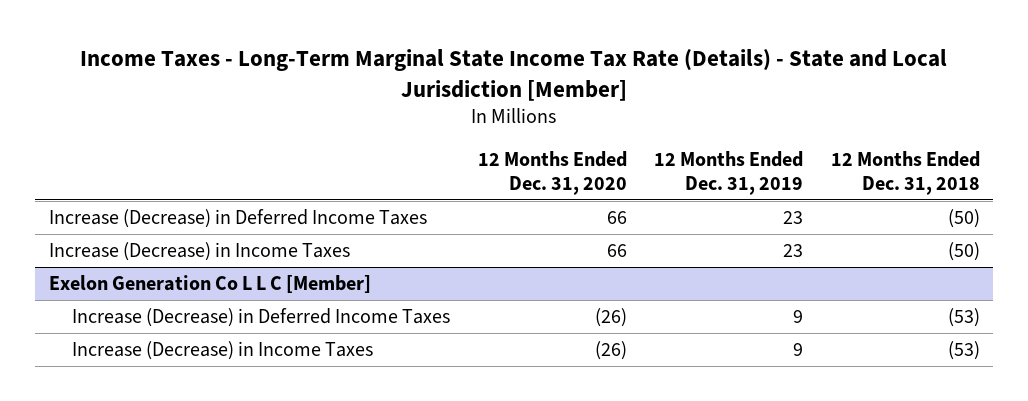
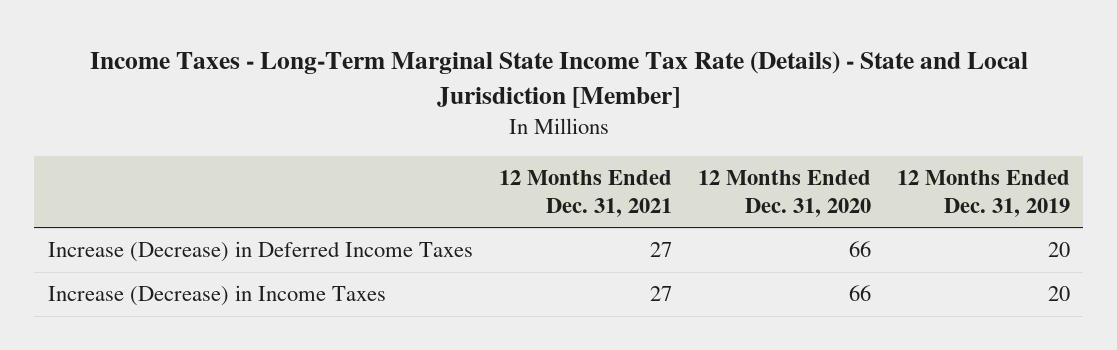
- | 12 Months Ended Dec. 31, 2020 | 12 Months Ended Dec. 31, 2019 | 12 Months Ended Dec. 31, 2018
+ | 12 Months Ended Dec. 31, 2021 | 12 Months Ended Dec. 31, 2020 | 12 Months Ended Dec. 31, 2019
- Increase (Decrease) in Deferred Income Taxes | 66 | 23 | (50)
- Increase (Decrease) in Income Taxes | 66 | 23 | (50)
- Exelon Generation Co L L C [Member]
- Increase (Decrease) in Deferred Income Taxes | (26) | 9 | (53)
- Increase (Decrease) in Income Taxes | (26) | 9 | (53)
+ Increase (Decrease) in Deferred Income Taxes | 27 | 66 | 20
+ Increase (Decrease) in Income Taxes | 27 | 66 | 20

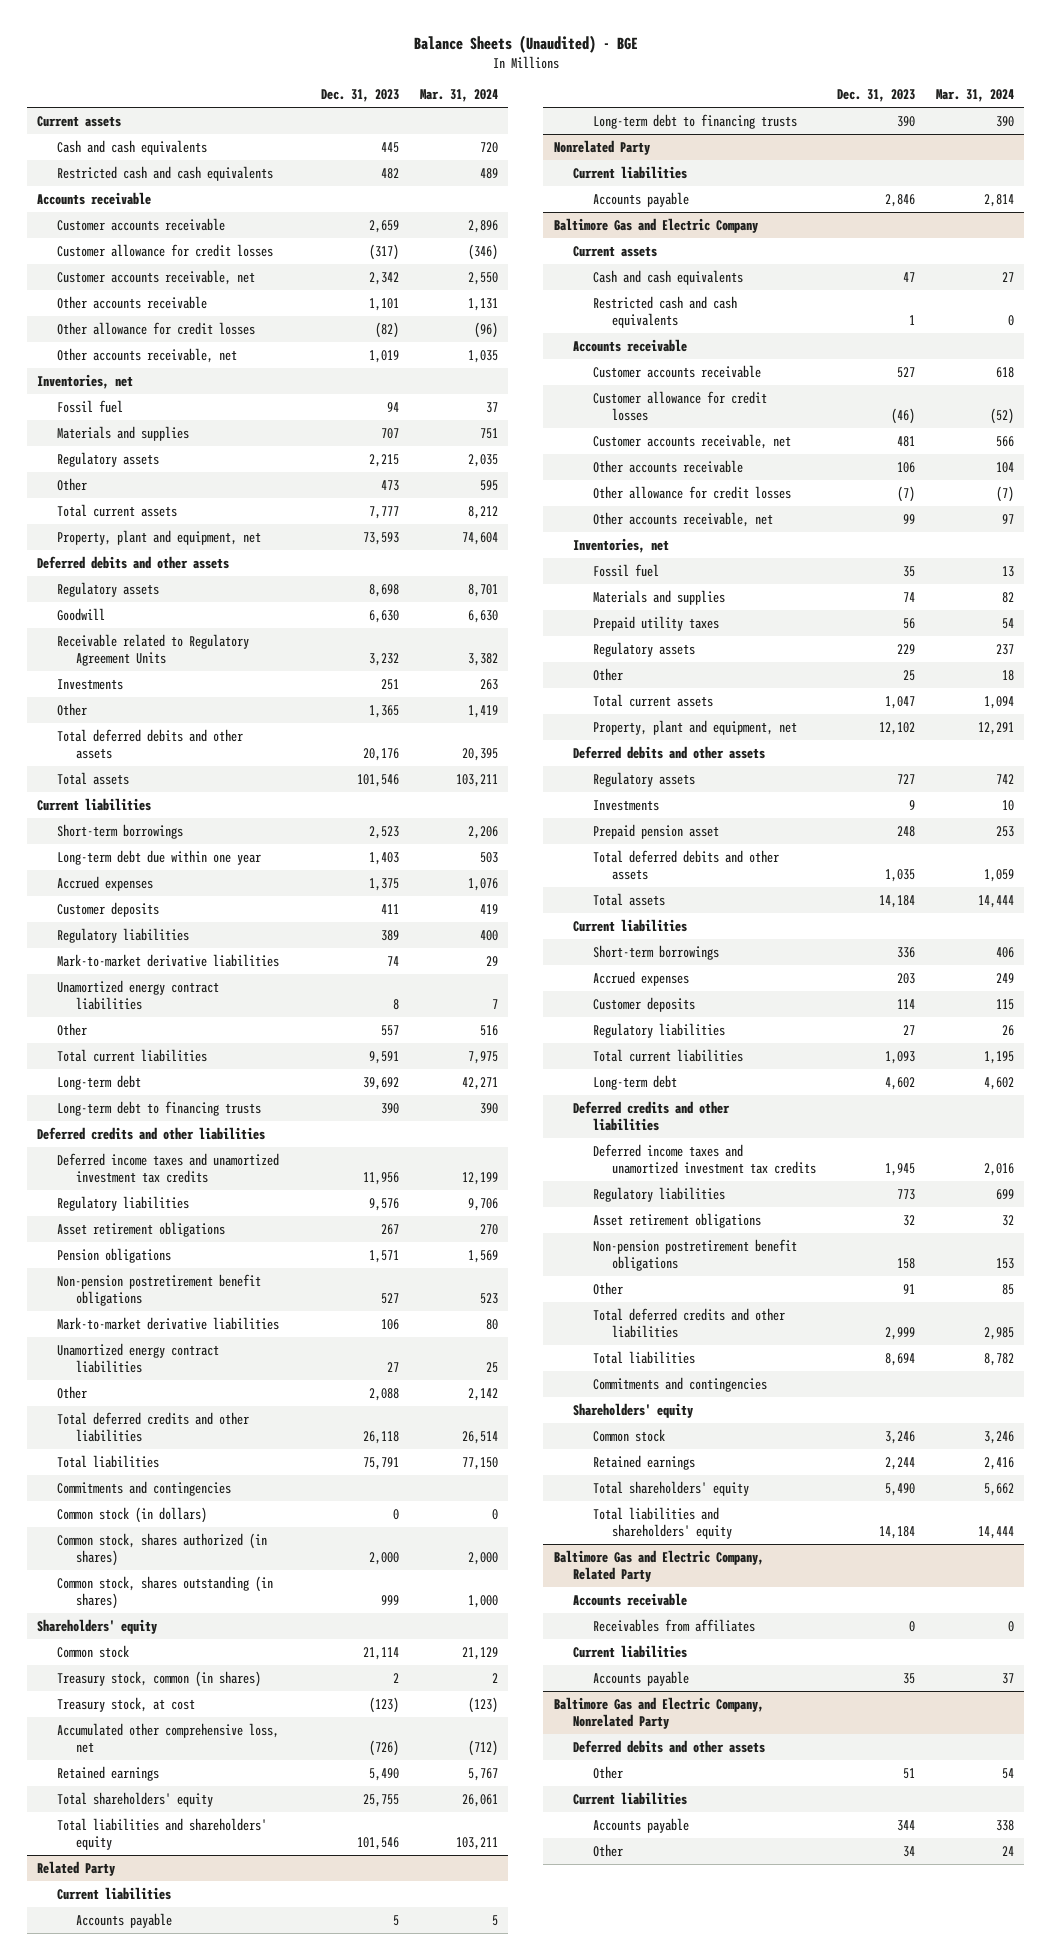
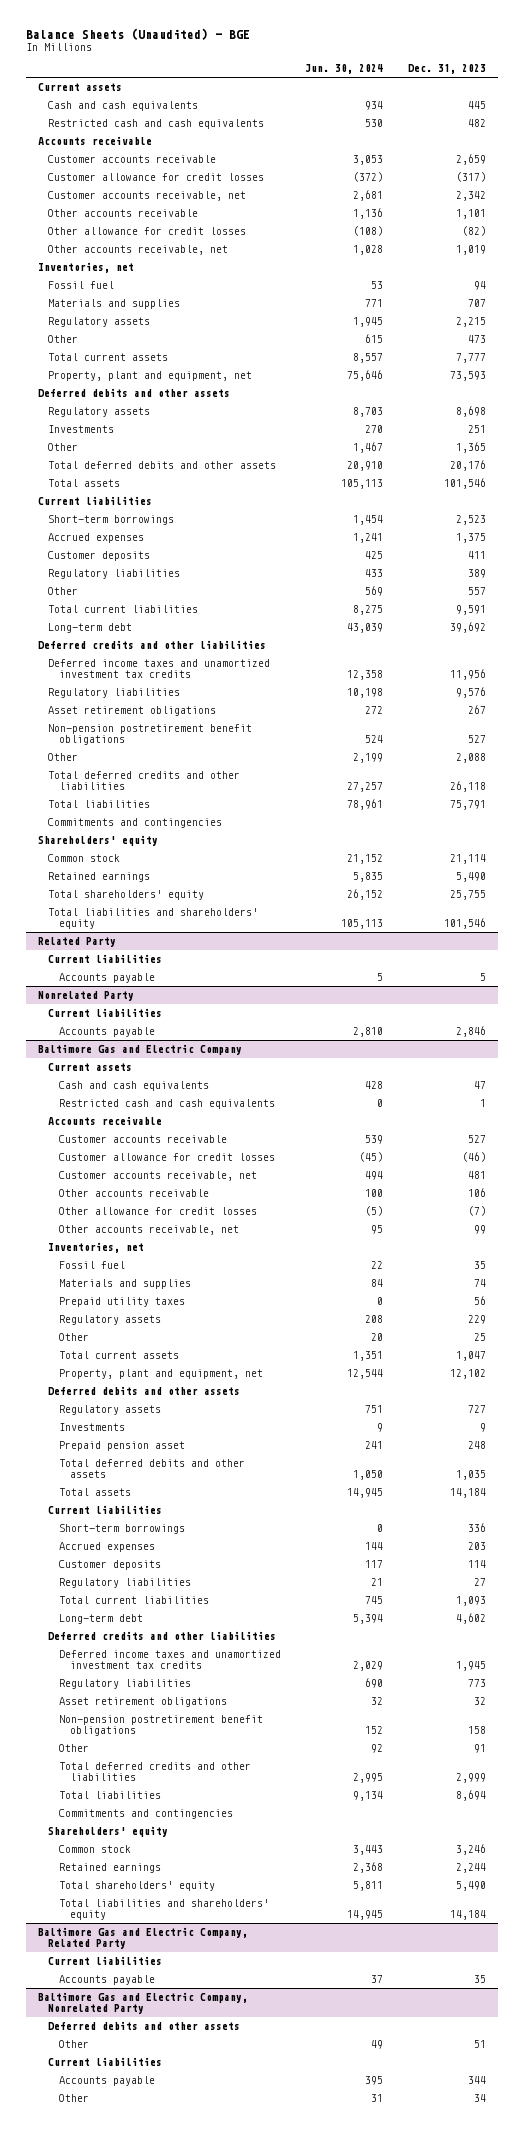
- | Dec. 31, 2023 | Mar. 31, 2024
+ | Jun. 30, 2024 | Dec. 31, 2023
- Goodwill | 6,630 | 6,630
- Receivable related to Regulatory Agreement Units | 3,232 | 3,382
- Long-term debt due within one year | 1,403 | 503
- Mark-to-market derivative liabilities | 74 | 29
- Unamortized energy contract liabilities | 8 | 7
- Long-term debt to financing trusts | 390 | 390
- Pension obligations | 1,571 | 1,569
- Mark-to-market derivative liabilities | 106 | 80
- Unamortized energy contract liabilities | 27 | 25
- Common stock (in dollars) | 0 | 0
- Common stock, shares authorized (in shares) | 2,000 | 2,000
- Common stock, shares outstanding (in shares) | 999 | 1,000
- Treasury stock, common (in shares) | 2 | 2
- Treasury stock, at cost | (123) | (123)
- Accumulated other comprehensive loss, net | (726) | (712)
@ Related Party
- Long-term debt to financing trusts | 390 | 390
@ Baltimore Gas and Electric Company, Related Party
- Accounts receivable
- Receivables from affiliates | 0 | 0

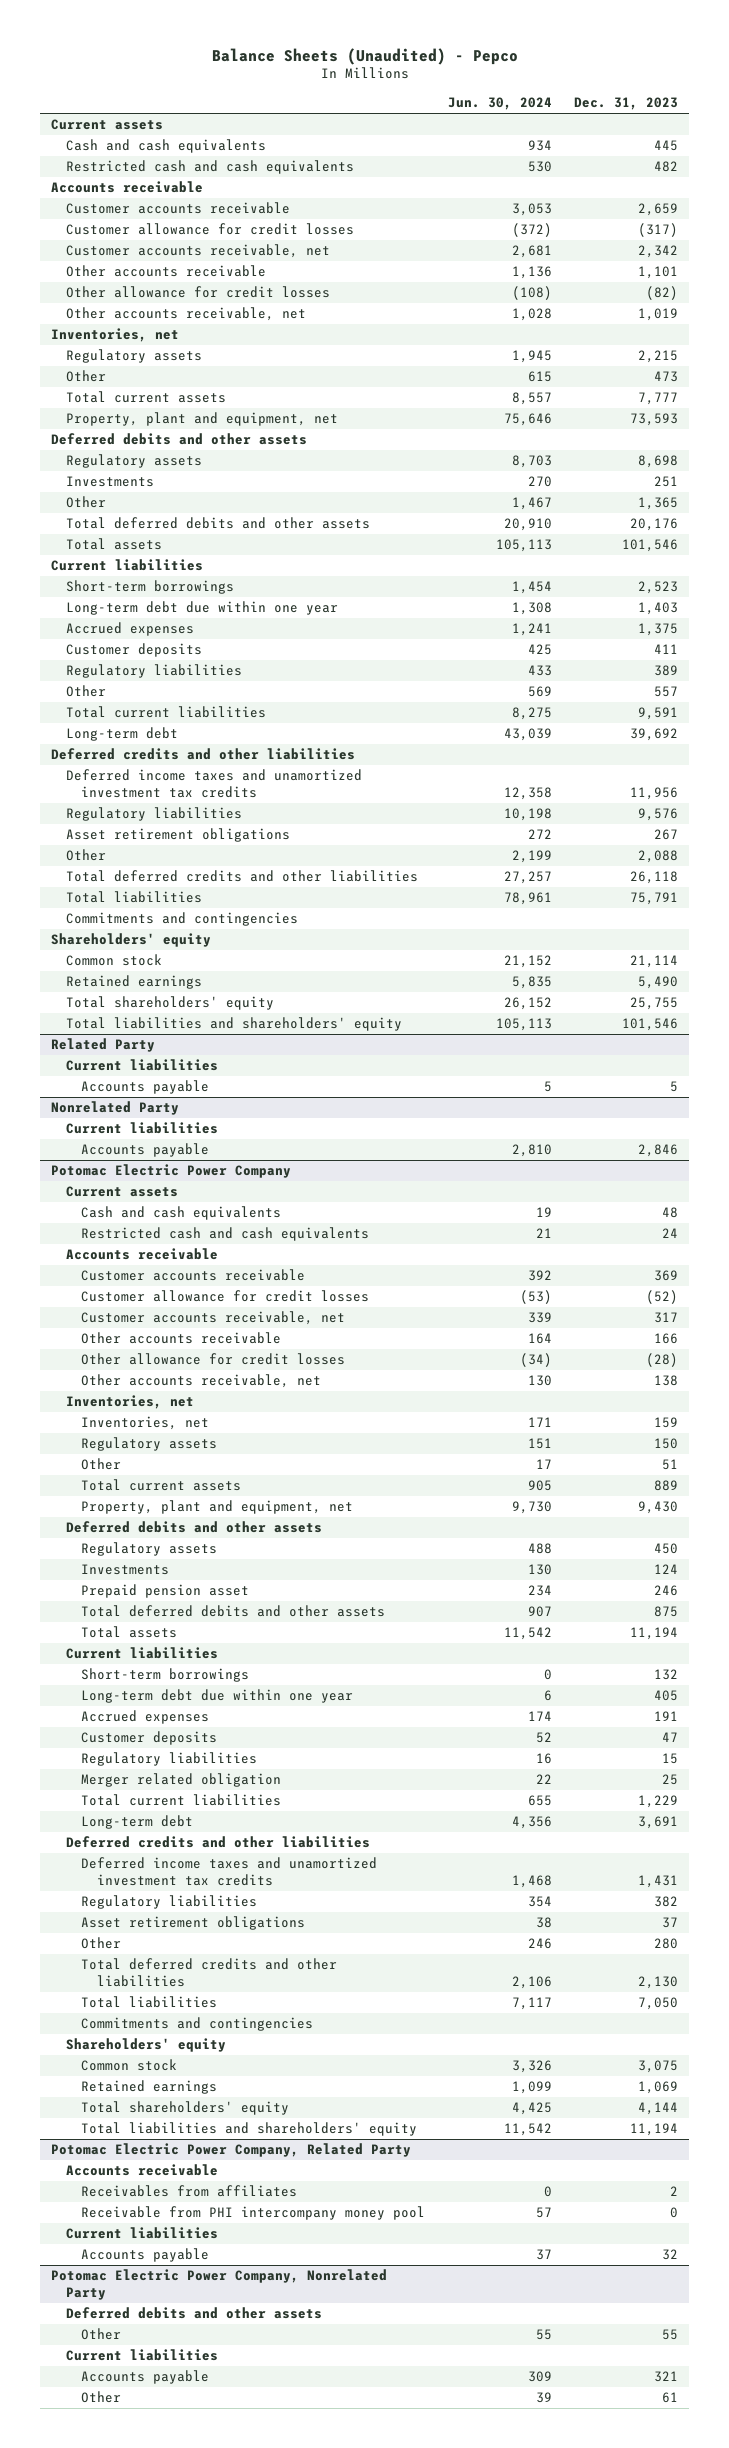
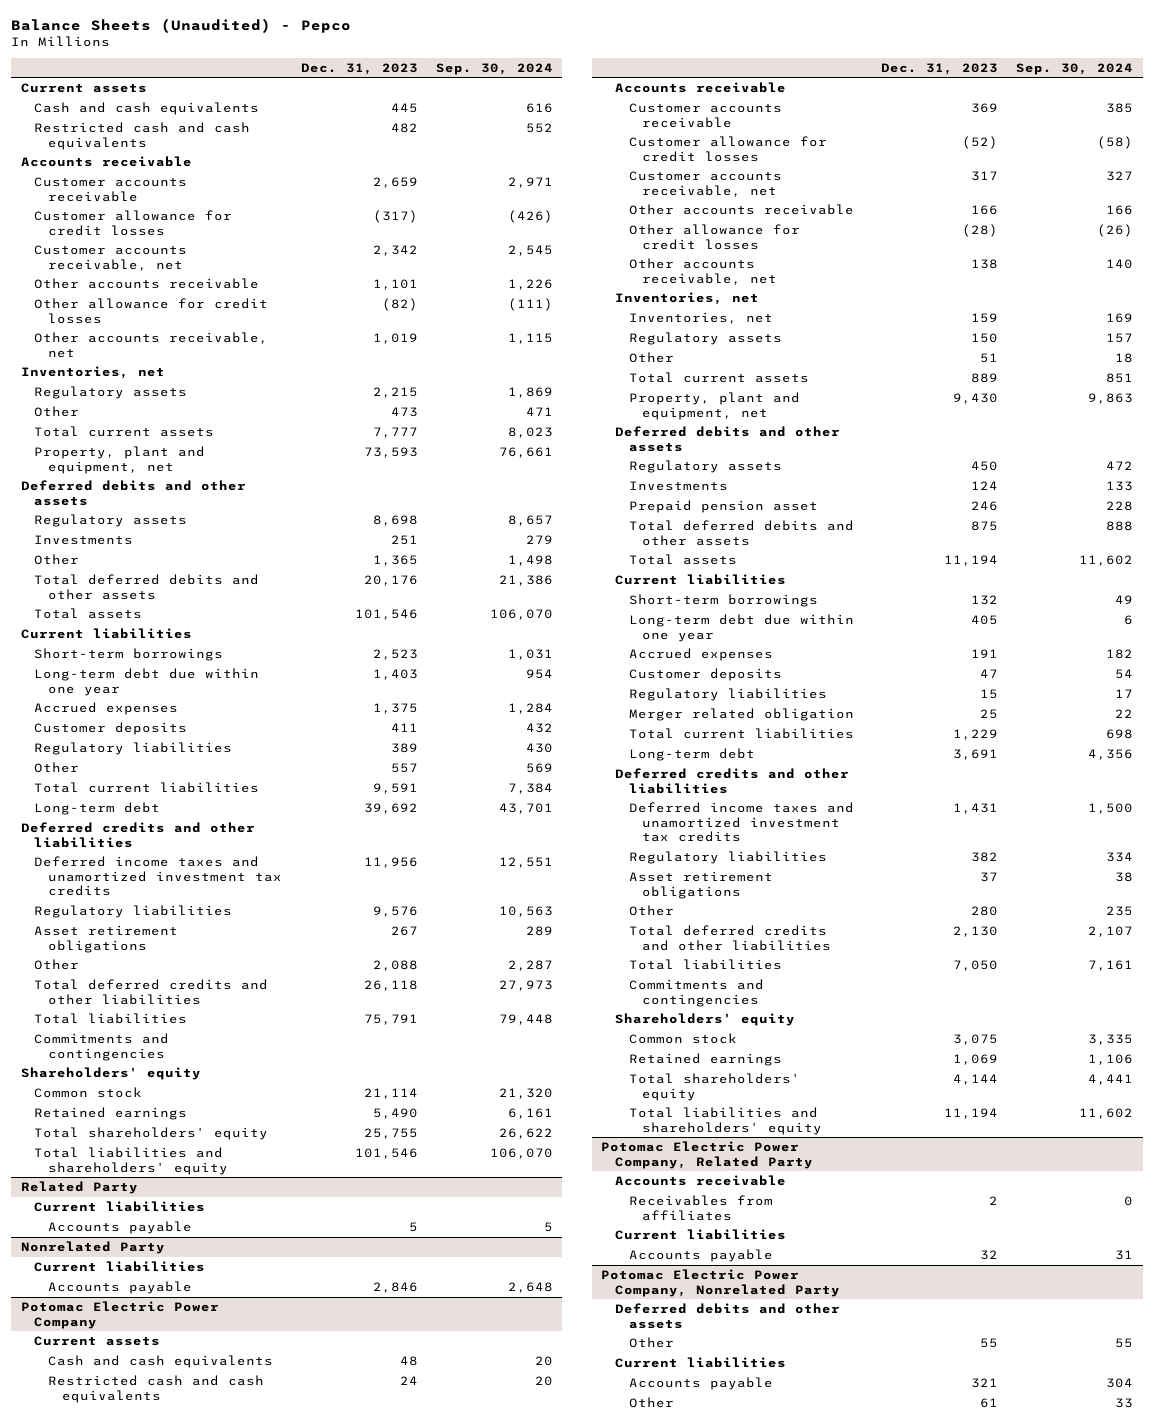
- | Jun. 30, 2024 | Dec. 31, 2023
+ | Dec. 31, 2023 | Sep. 30, 2024
@ Potomac Electric Power Company, Related Party
- Receivable from PHI intercompany money pool | 57 | 0

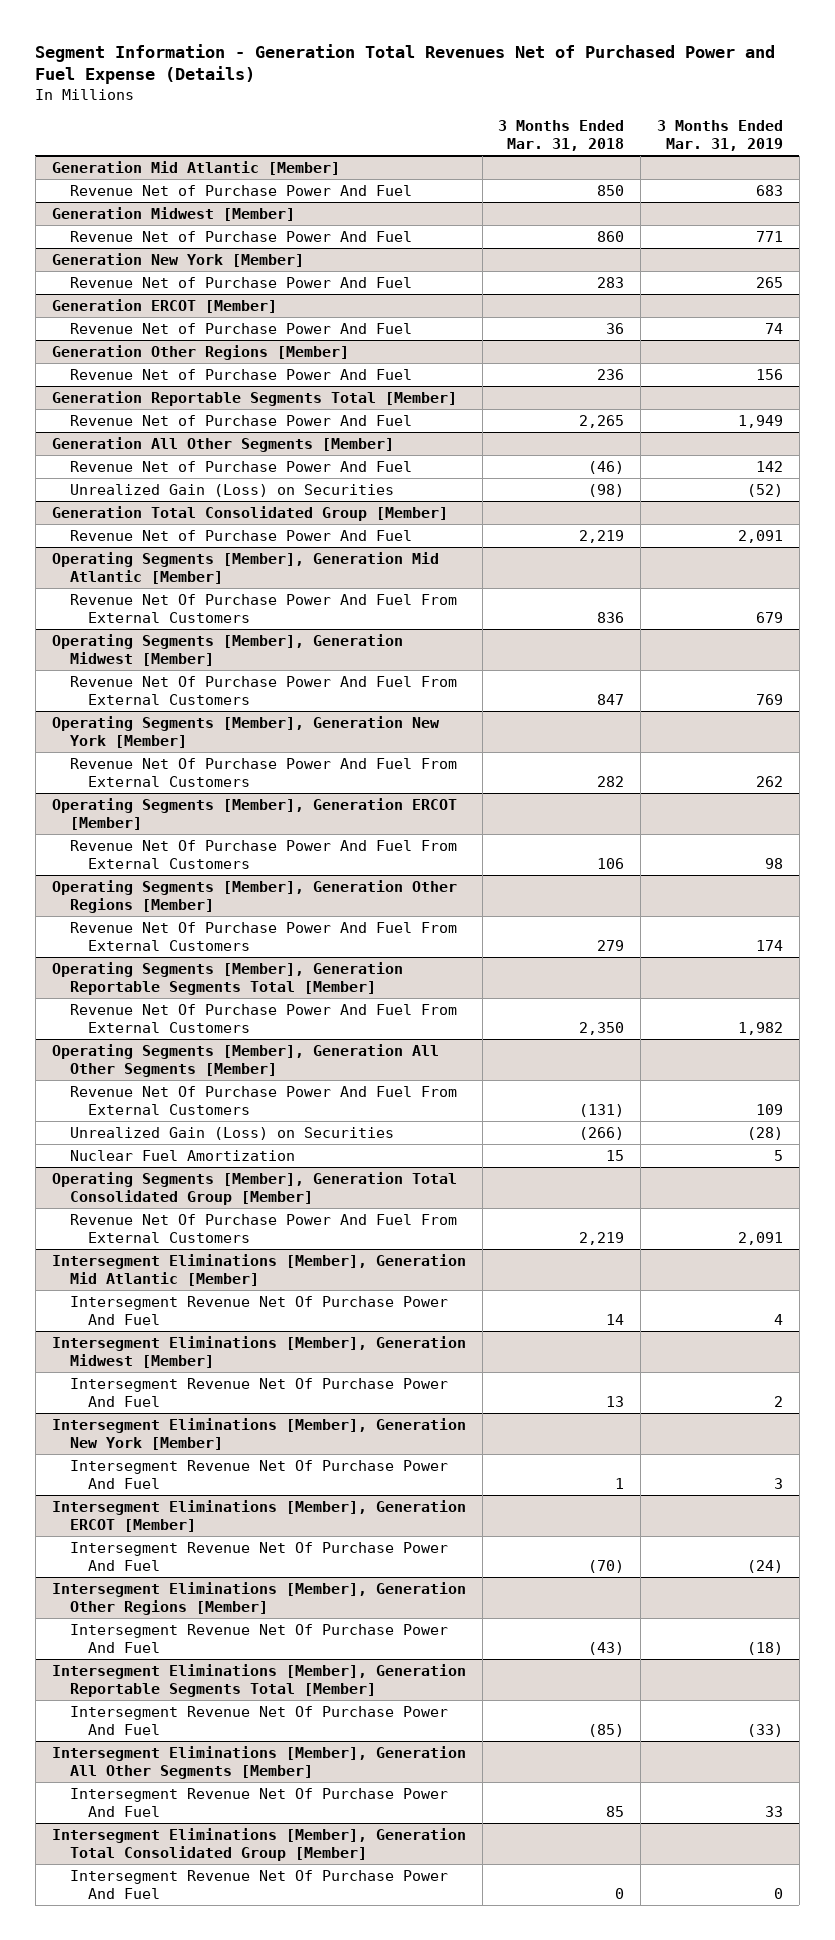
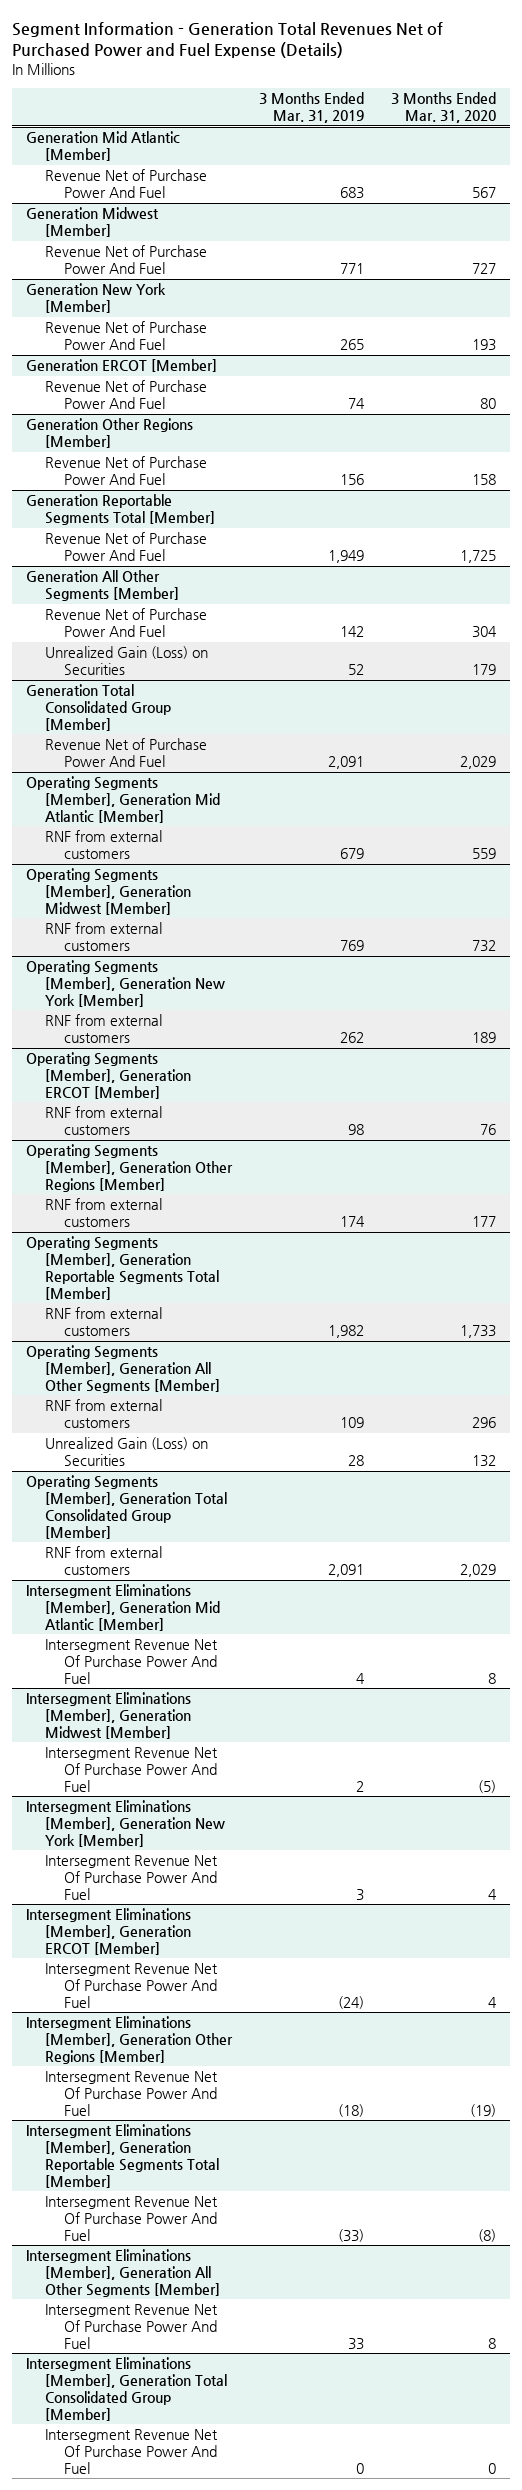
- | 3 Months Ended Mar. 31, 2018 | 3 Months Ended Mar. 31, 2019
+ | 3 Months Ended Mar. 31, 2019 | 3 Months Ended Mar. 31, 2020
@ Generation All Other Segments [Member]
- Unrealized Gain (Loss) on Securities | (98) | (52)
+ Unrealized Gain (Loss) on Securities | 52 | 179
@ Operating Segments [Member], Generation Mid Atlantic [Member]
- Revenue Net Of Purchase Power And Fuel From External Customers | 836 | 679
+ RNF from external customers | 679 | 559
@ Operating Segments [Member], Generation Midwest [Member]
- Revenue Net Of Purchase Power And Fuel From External Customers | 847 | 769
+ RNF from external customers | 769 | 732
@ Operating Segments [Member], Generation New York [Member]
- Revenue Net Of Purchase Power And Fuel From External Customers | 282 | 262
+ RNF from external customers | 262 | 189
@ Operating Segments [Member], Generation ERCOT [Member]
- Revenue Net Of Purchase Power And Fuel From External Customers | 106 | 98
+ RNF from external customers | 98 | 76
@ Operating Segments [Member], Generation Other Regions [Member]
- Revenue Net Of Purchase Power And Fuel From External Customers | 279 | 174
+ RNF from external customers | 174 | 177
@ Operating Segments [Member], Generation Reportable Segments Total [Member]
- Revenue Net Of Purchase Power And Fuel From External Customers | 2,350 | 1,982
+ RNF from external customers | 1,982 | 1,733
@ Operating Segments [Member], Generation All Other Segments [Member]
- Revenue Net Of Purchase Power And Fuel From External Customers | (131) | 109
- Unrealized Gain (Loss) on Securities | (266) | (28)
- Nuclear Fuel Amortization | 15 | 5
+ RNF from external customers | 109 | 296
+ Unrealized Gain (Loss) on Securities | 28 | 132
@ Operating Segments [Member], Generation Total Consolidated Group [Member]
- Revenue Net Of Purchase Power And Fuel From External Customers | 2,219 | 2,091
+ RNF from external customers | 2,091 | 2,029

